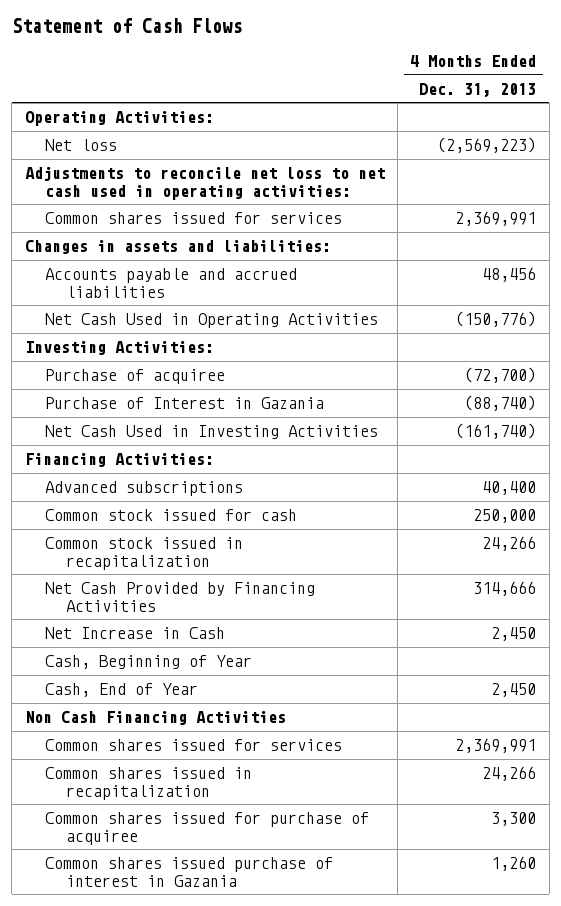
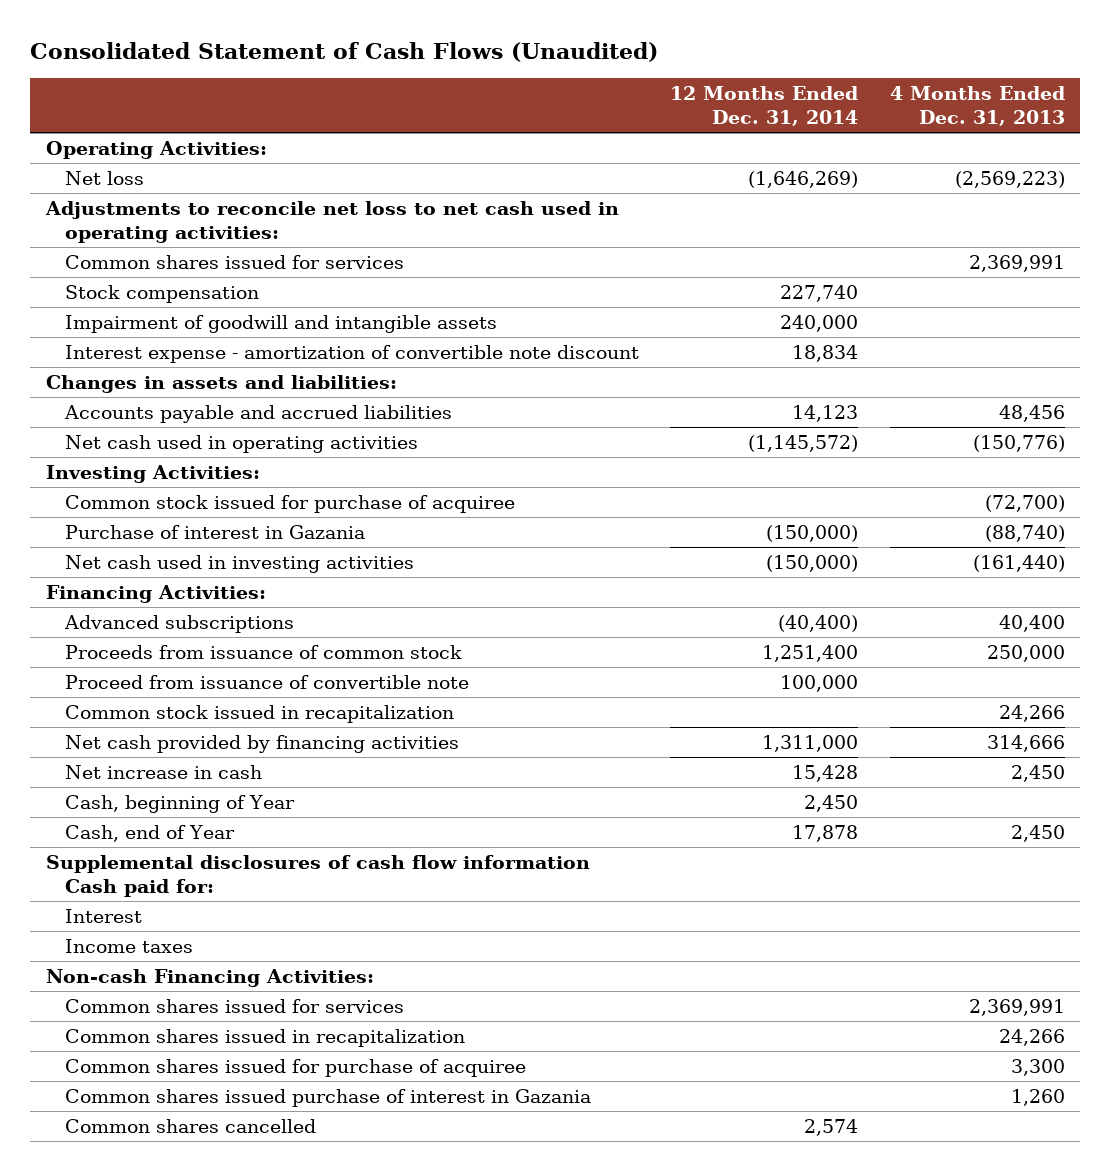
- Statement of Cash Flows
+ Consolidated Statement of Cash Flows (Unaudited)
- | 4 Months Ended Dec. 31, 2013
+ | 12 Months Ended Dec. 31, 2014 | 4 Months Ended Dec. 31, 2013
+ Stock compensation | 227,740 |
+ Impairment of goodwill and intangible assets | 240,000 |
+ Interest expense - amortization of convertible note discount | 18,834 |
- Net Cash Used in Operating Activities | (150,776)
+ Net cash used in operating activities | (1,145,572) | (150,776)
- Purchase of acquiree | (72,700)
- Purchase of Interest in Gazania | (88,740)
- Net Cash Used in Investing Activities | (161,740)
+ Common stock issued for purchase of acquiree | | (72,700)
+ Purchase of interest in Gazania | (150,000) | (88,740)
+ Net cash used in investing activities | (150,000) | (161,440)
- Common stock issued for cash | 250,000
+ Proceeds from issuance of common stock | 1,251,400 | 250,000
+ Proceed from issuance of convertible note | 100,000 |
- Net Cash Provided by Financing Activities | 314,666
- Net Increase in Cash | 2,450
- Cash, Beginning of Year
- Cash, End of Year | 2,450
- Non Cash Financing Activities
+ Net cash provided by financing activities | 1,311,000 | 314,666
+ Net increase in cash | 15,428 | 2,450
+ Cash, beginning of Year | 2,450 |
+ Cash, end of Year | 17,878 | 2,450
+ Supplemental disclosures of cash flow information Cash paid for:
+ Interest
+ Income taxes
+ Non-cash Financing Activities:
+ Common shares cancelled | 2,574 |

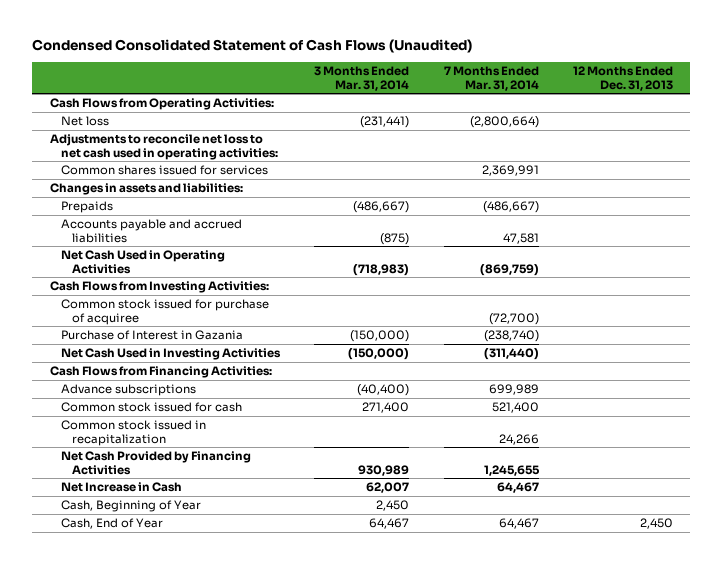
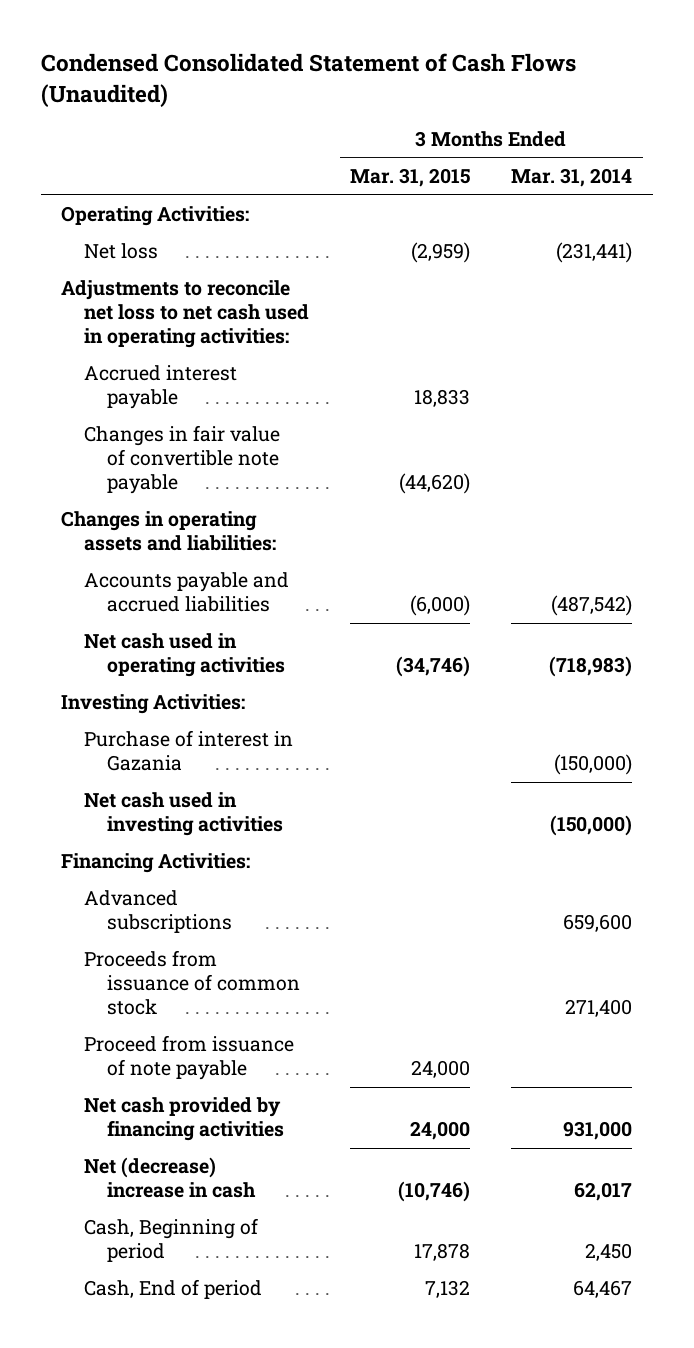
- | 3 Months Ended Mar. 31, 2014 | 7 Months Ended Mar. 31, 2014 | 12 Months Ended Dec. 31, 2013
+ | 3 Months Ended Mar. 31, 2015 | 3 Months Ended Mar. 31, 2014
- Cash Flows from Operating Activities:
+ Operating Activities:
- Common shares issued for services | | 2,369,991 |
- Changes in assets and liabilities:
- Prepaids | (486,667) | (486,667) |
- Accounts payable and accrued liabilities | (875) | 47,581 |
- Net Cash Used in Operating Activities | (718,983) | (869,759) |
- Cash Flows from Investing Activities:
- Common stock issued for purchase of acquiree | | (72,700) |
- Purchase of Interest in Gazania | (150,000) | (238,740) |
- Net Cash Used in Investing Activities | (150,000) | (311,440) |
- Cash Flows from Financing Activities:
- Advance subscriptions | (40,400) | 699,989 |
- Common stock issued for cash | 271,400 | 521,400 |
- Common stock issued in recapitalization | | 24,266 |
- Net Cash Provided by Financing Activities | 930,989 | 1,245,655 |
- Net Increase in Cash | 62,007 | 64,467 |
- Cash, Beginning of Year | 2,450 | |
- Cash, End of Year | 64,467 | 64,467 | 2,450
+ Accrued interest payable | 18,833 |
+ Changes in fair value of convertible note payable | (44,620) |
+ Changes in operating assets and liabilities:
+ Accounts payable and accrued liabilities | (6,000) | (487,542)
+ Net cash used in operating activities | (34,746) | (718,983)
+ Investing Activities:
+ Purchase of interest in Gazania | | (150,000)
+ Net cash used in investing activities | | (150,000)
+ Financing Activities:
+ Advanced subscriptions | | 659,600
+ Proceeds from issuance of common stock | | 271,400
+ Proceed from issuance of note payable | 24,000 |
+ Net cash provided by financing activities | 24,000 | 931,000
+ Net (decrease) increase in cash | (10,746) | 62,017
+ Cash, Beginning of period | 17,878 | 2,450
+ Cash, End of period | 7,132 | 64,467

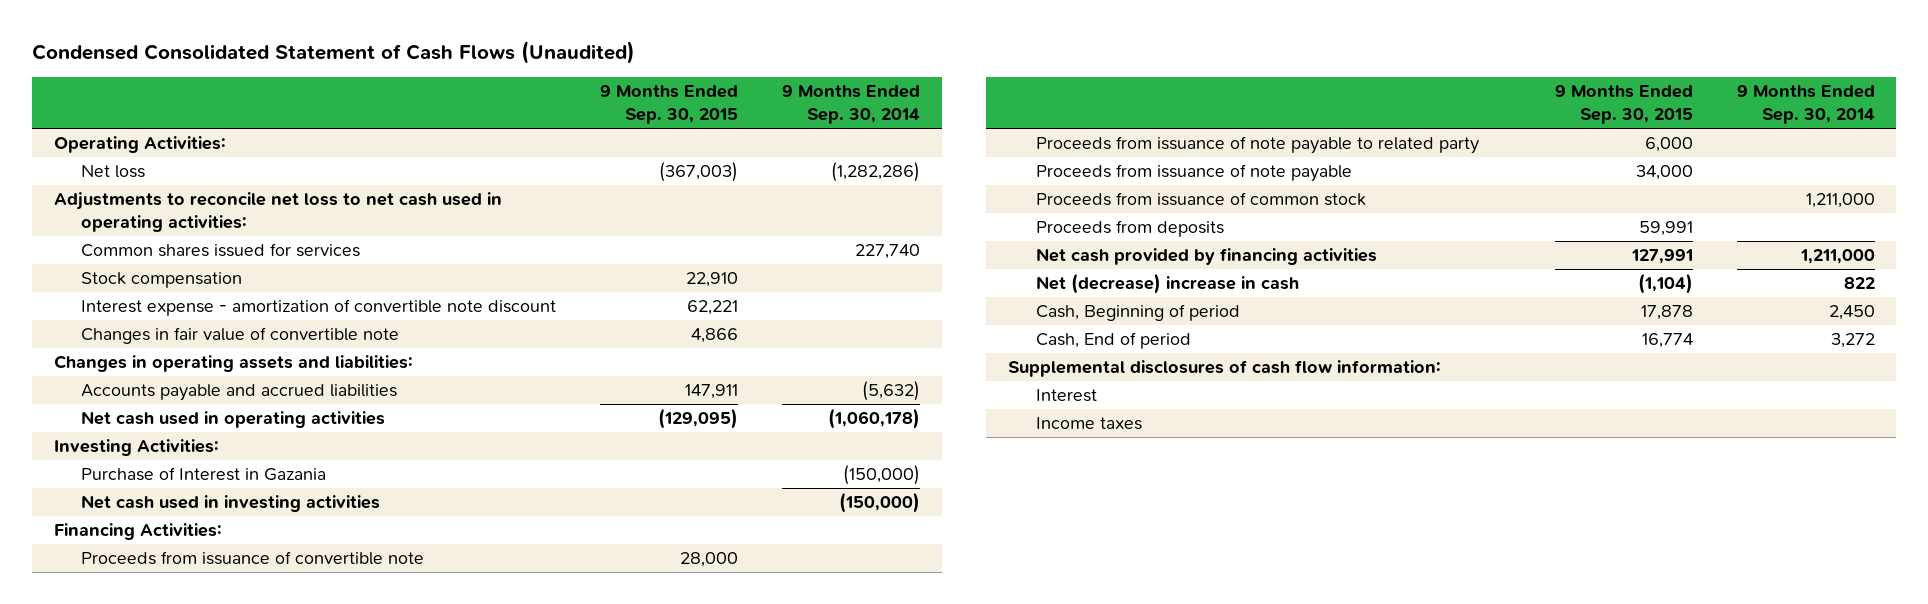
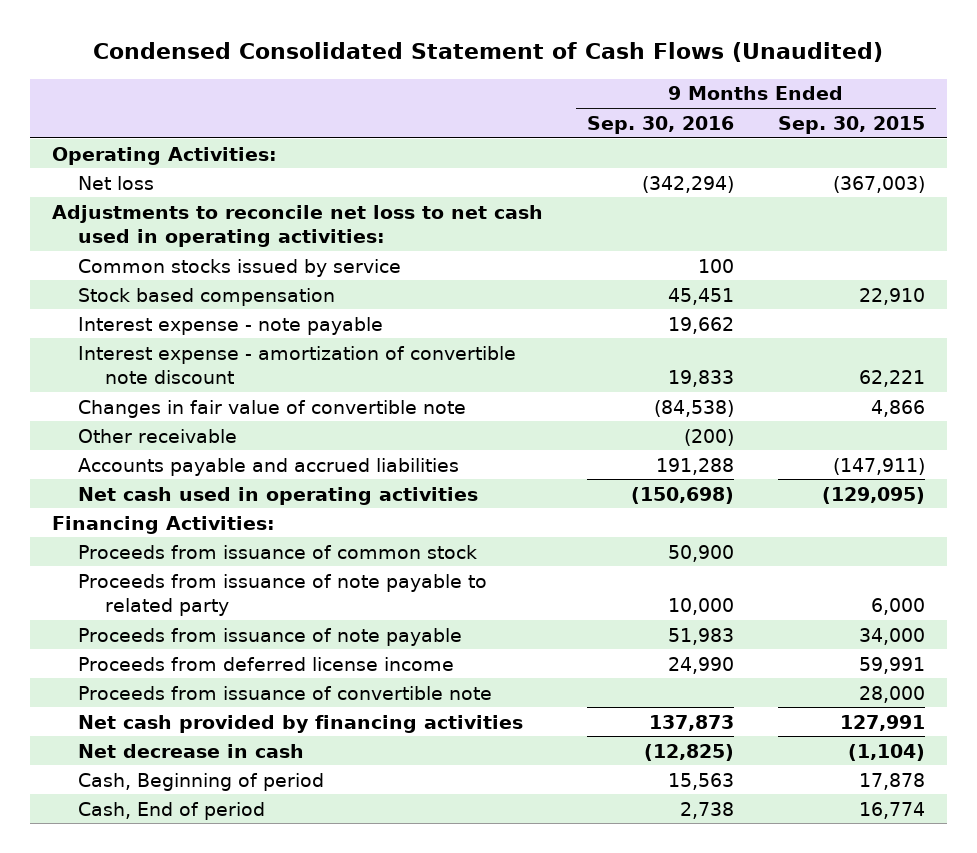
- | 9 Months Ended Sep. 30, 2015 | 9 Months Ended Sep. 30, 2014
+ | 9 Months Ended Sep. 30, 2016 | 9 Months Ended Sep. 30, 2015
- Common shares issued for services | | 227,740
- Stock compensation | 22,910 |
+ Common stocks issued by service | 100 |
+ Stock based compensation | 45,451 | 22,910
+ Interest expense - note payable | 19,662 |
- Changes in operating assets and liabilities:
- Accounts payable and accrued liabilities | 147,911 | (5,632)
+ Other receivable | (200) |
+ Accounts payable and accrued liabilities | 191,288 | (147,911)
- Investing Activities:
- Purchase of Interest in Gazania | | (150,000)
- Net cash used in investing activities | | (150,000)
moved up: Proceeds from issuance of common stock | 50,900 |
- Proceeds from deposits | 59,991 |
+ Proceeds from deferred license income | 24,990 | 59,991
moved down: Proceeds from issuance of convertible note | | 28,000
- Net (decrease) increase in cash | (1,104) | 822
+ Net decrease in cash | (12,825) | (1,104)
- Supplemental disclosures of cash flow information:
- Interest
- Income taxes

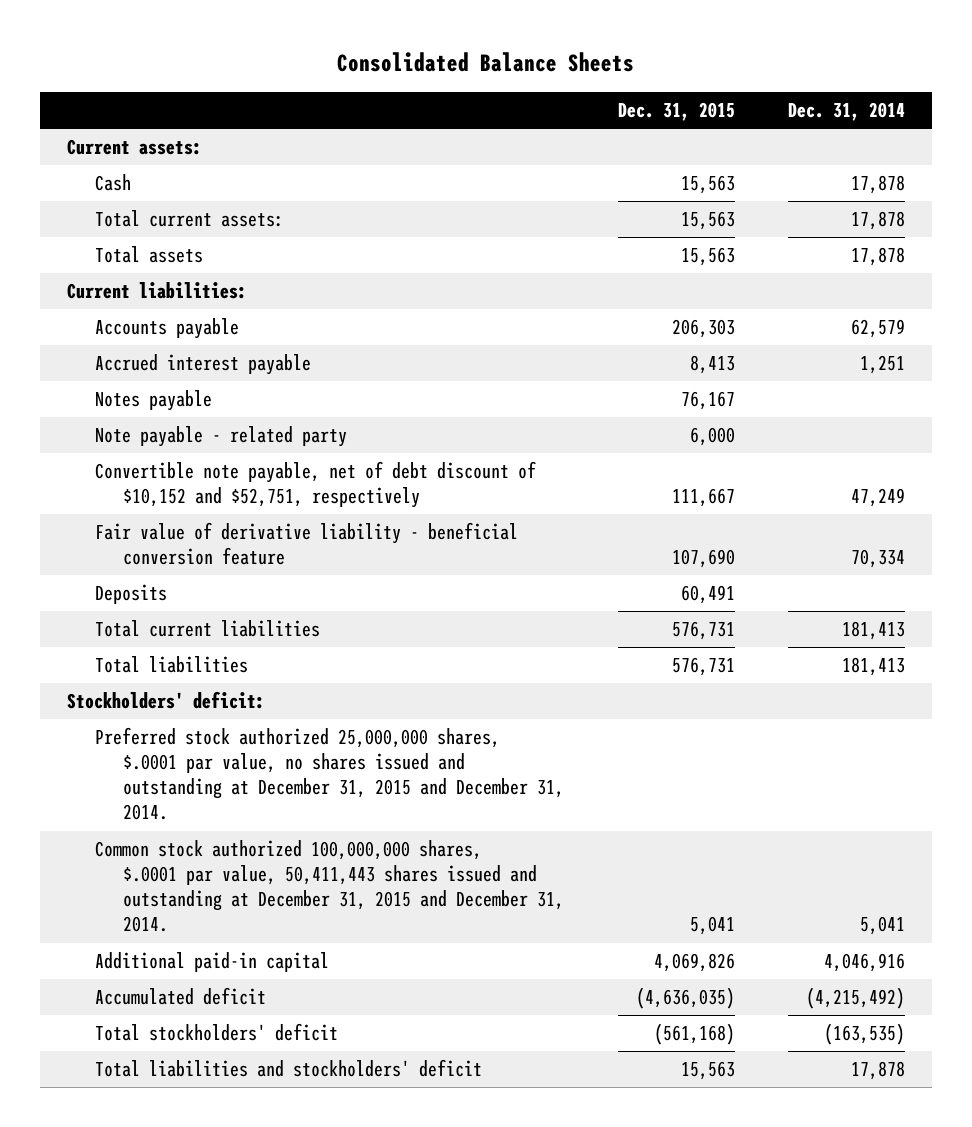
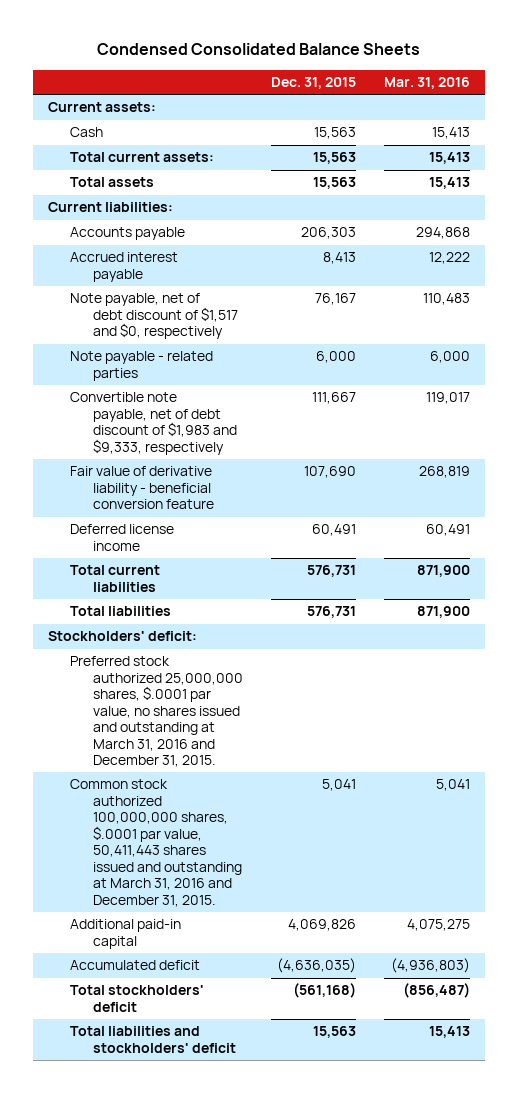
- Consolidated Balance Sheets
+ Condensed Consolidated Balance Sheets
- | Dec. 31, 2015 | Dec. 31, 2014
+ | Dec. 31, 2015 | Mar. 31, 2016
- Notes payable | 76,167 |
- Note payable - related party | 6,000 |
- Convertible note payable, net of debt discount of $10,152 and $52,751, respectively | 111,667 | 47,249
+ Note payable, net of debt discount of $1,517 and $0, respectively | 76,167 | 110,483
+ Note payable - related parties | 6,000 | 6,000
+ Convertible note payable, net of debt discount of $1,983 and $9,333, respectively | 111,667 | 119,017
- Deposits | 60,491 |
+ Deferred license income | 60,491 | 60,491
- Preferred stock authorized 25,000,000 shares, $.0001 par value, no shares issued and outstanding at December 31, 2015 and December 31, 2014.
- Common stock authorized 100,000,000 shares, $.0001 par value, 50,411,443 shares issued and outstanding at December 31, 2015 and December 31, 2014. | 5,041 | 5,041
+ Preferred stock authorized 25,000,000 shares, $.0001 par value, no shares issued and outstanding at March 31, 2016 and December 31, 2015.
+ Common stock authorized 100,000,000 shares, $.0001 par value, 50,411,443 shares issued and outstanding at March 31, 2016 and December 31, 2015. | 5,041 | 5,041

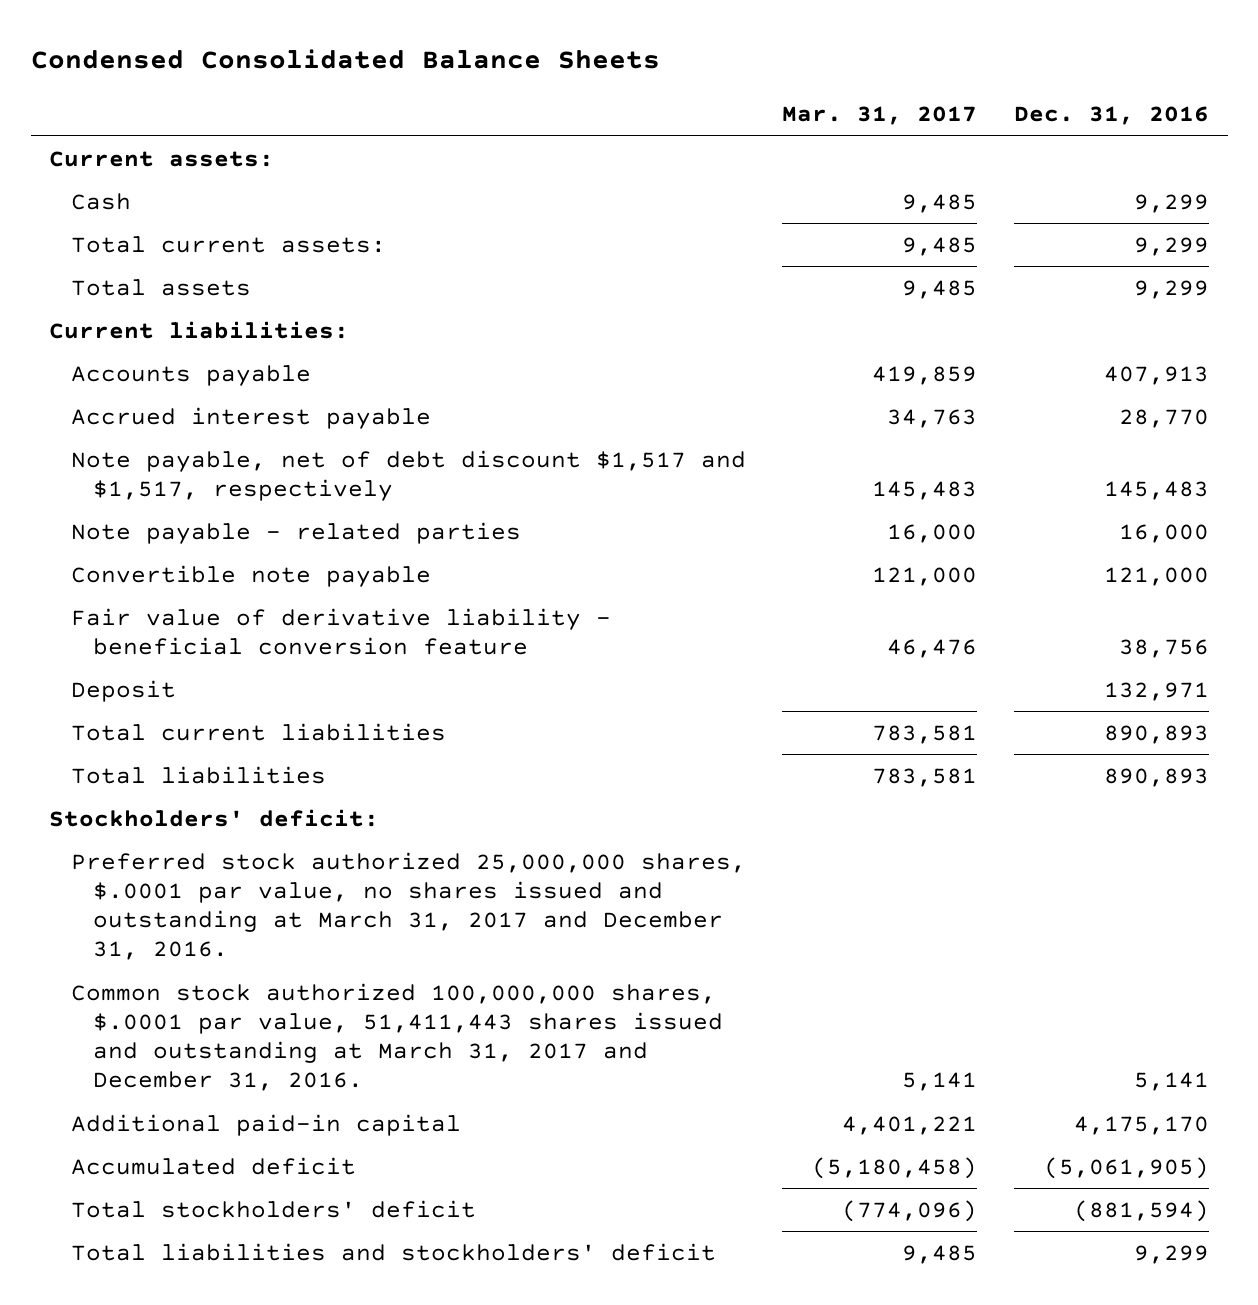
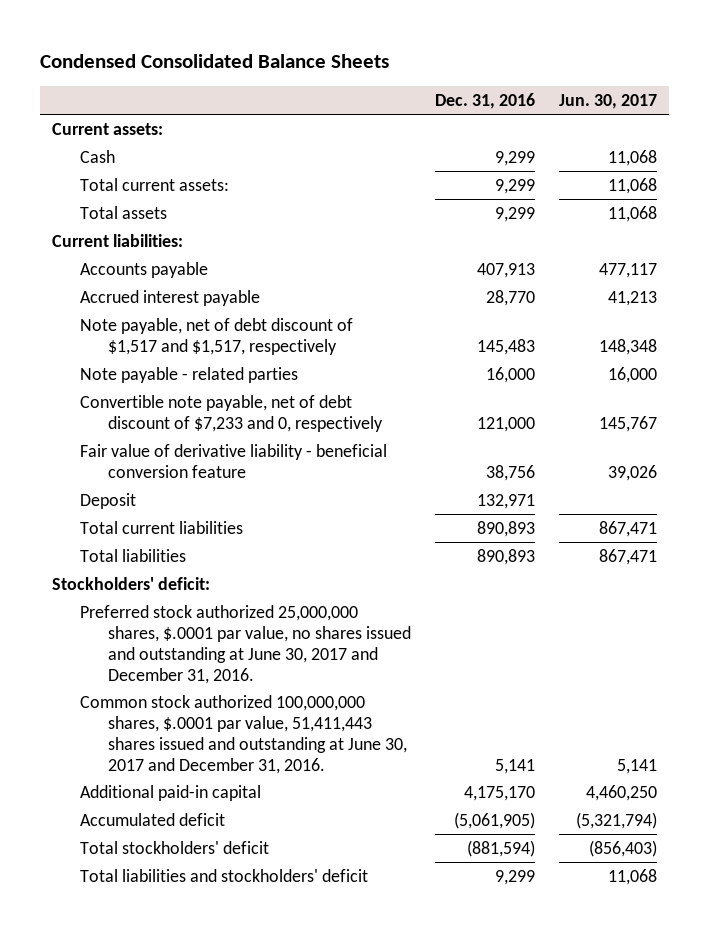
- | Mar. 31, 2017 | Dec. 31, 2016
+ | Dec. 31, 2016 | Jun. 30, 2017
- Note payable, net of debt discount $1,517 and $1,517, respectively | 145,483 | 145,483
+ Note payable, net of debt discount of $1,517 and $1,517, respectively | 145,483 | 148,348
- Convertible note payable | 121,000 | 121,000
+ Convertible note payable, net of debt discount of $7,233 and 0, respectively | 121,000 | 145,767
- Preferred stock authorized 25,000,000 shares, $.0001 par value, no shares issued and outstanding at March 31, 2017 and December 31, 2016.
- Common stock authorized 100,000,000 shares, $.0001 par value, 51,411,443 shares issued and outstanding at March 31, 2017 and December 31, 2016. | 5,141 | 5,141
+ Preferred stock authorized 25,000,000 shares, $.0001 par value, no shares issued and outstanding at June 30, 2017 and December 31, 2016.
+ Common stock authorized 100,000,000 shares, $.0001 par value, 51,411,443 shares issued and outstanding at June 30, 2017 and December 31, 2016. | 5,141 | 5,141

